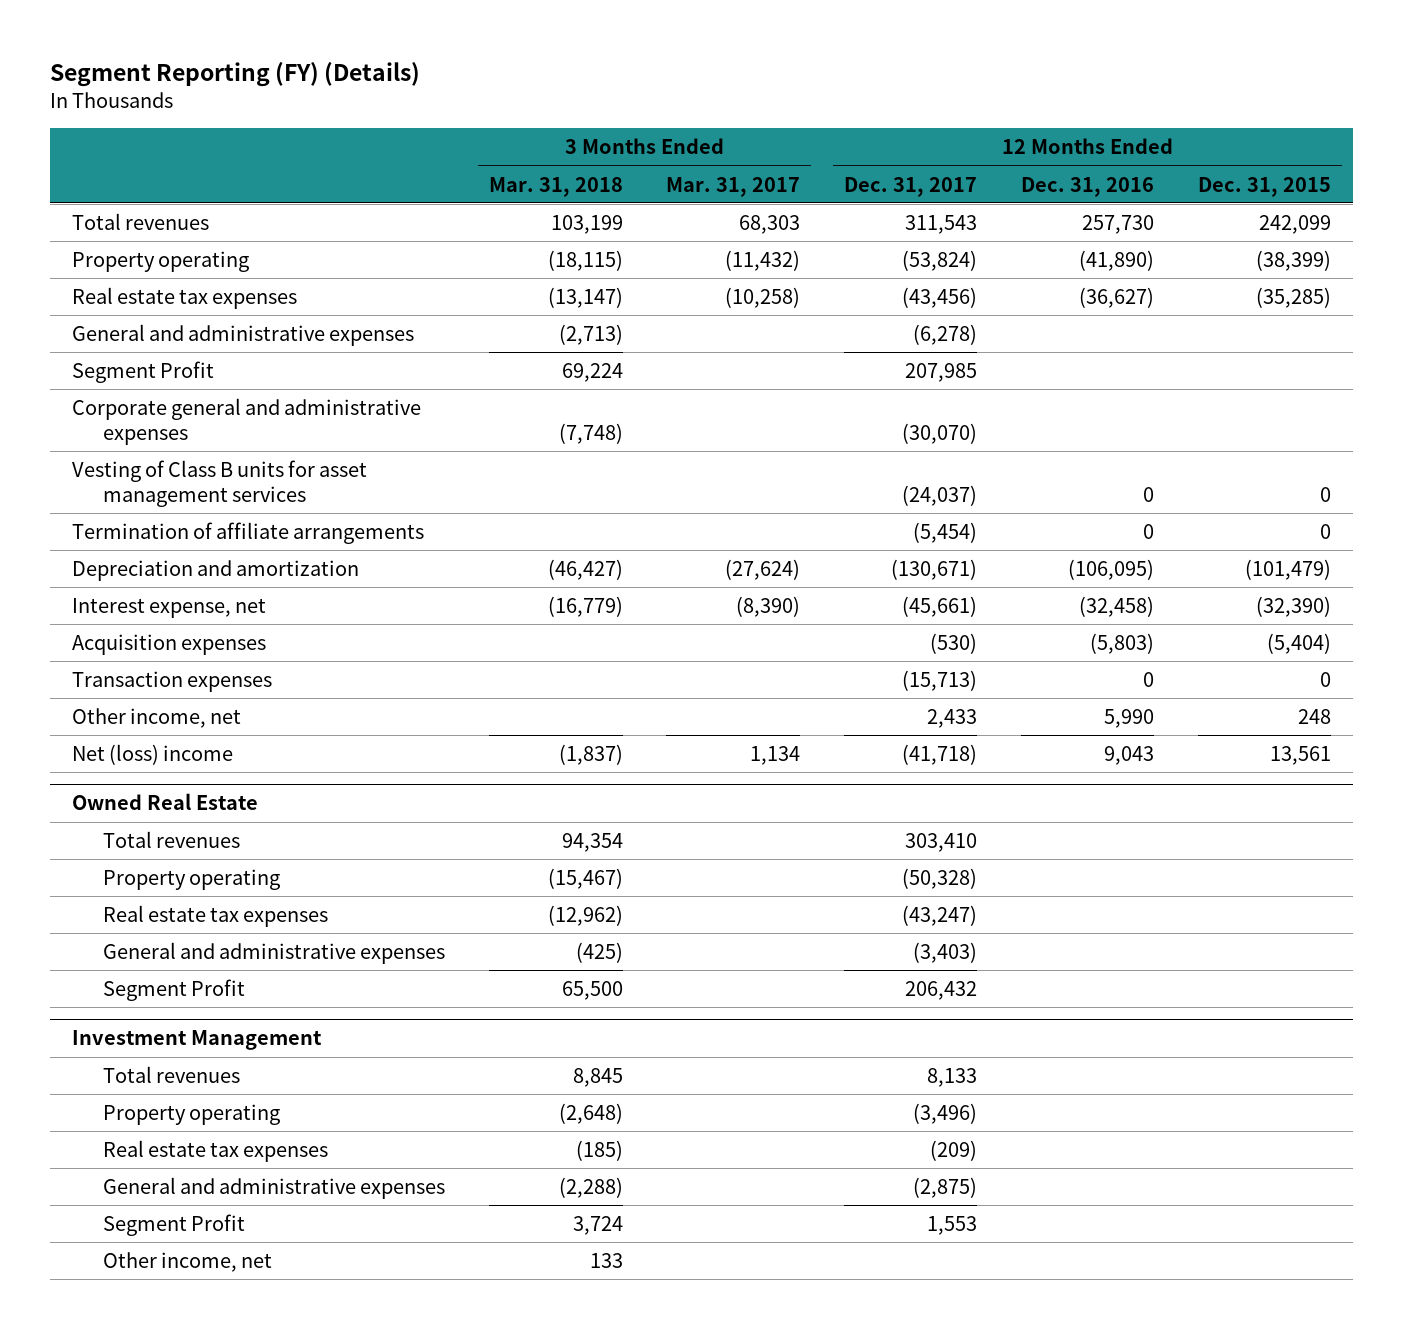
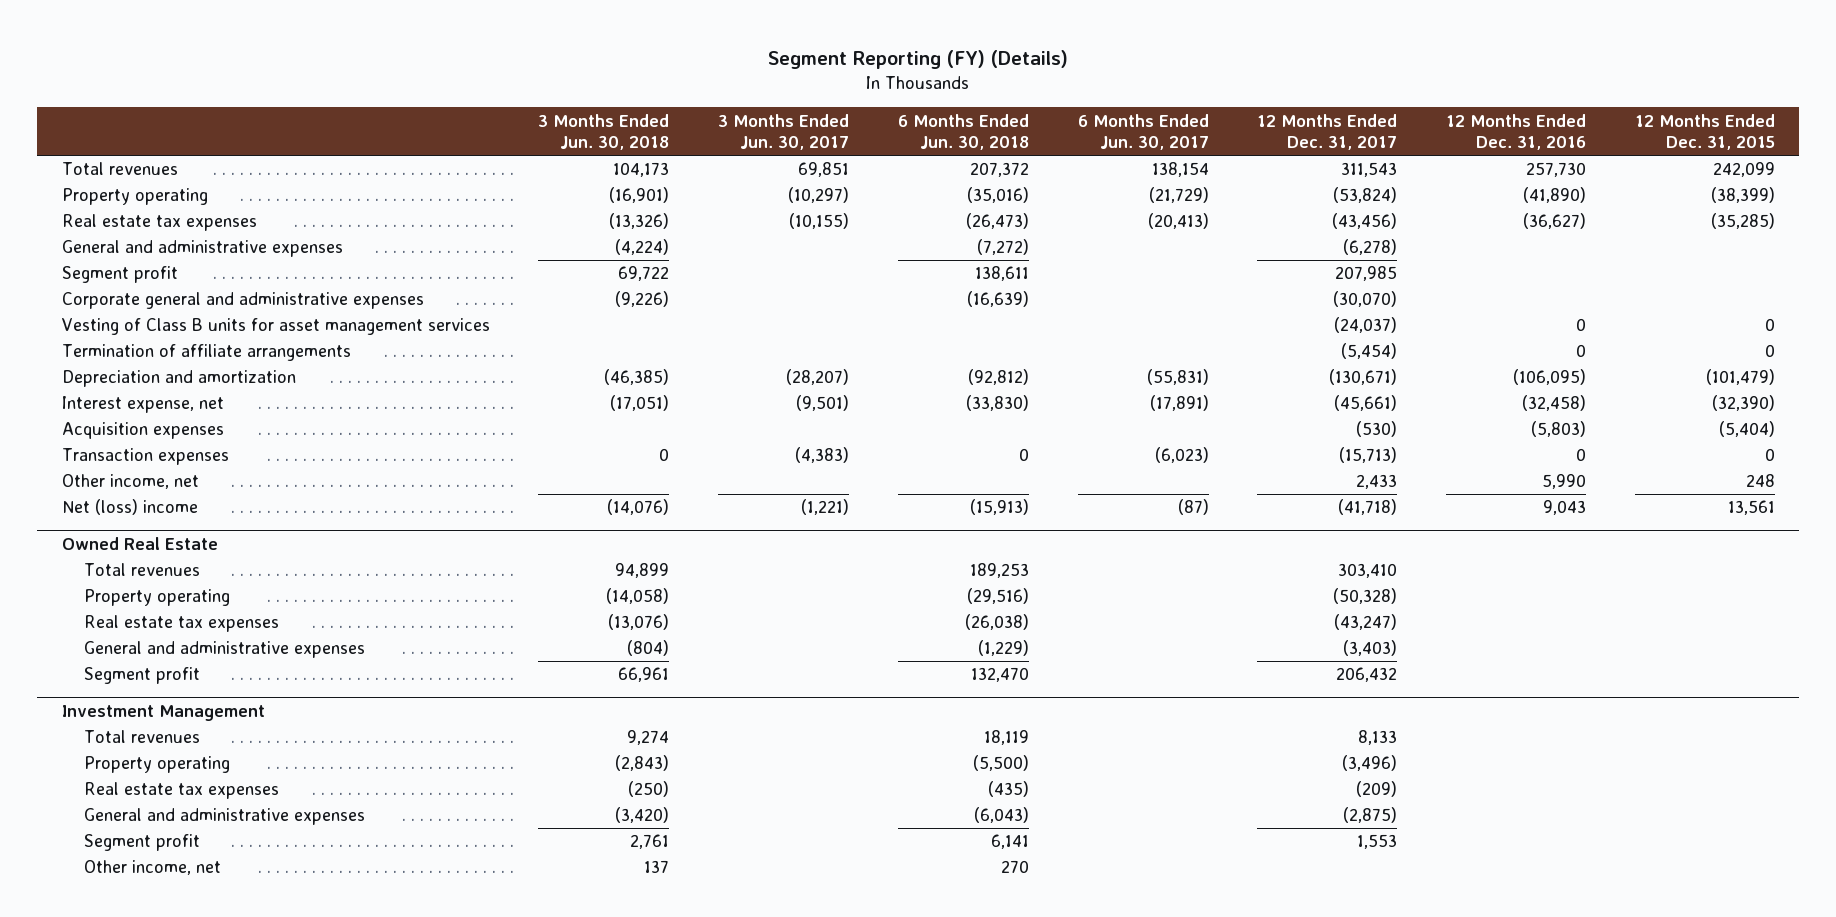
- | 3 Months Ended Mar. 31, 2018 | 3 Months Ended Mar. 31, 2017 | 12 Months Ended Dec. 31, 2017 | 12 Months Ended Dec. 31, 2016 | 12 Months Ended Dec. 31, 2015
+ | 3 Months Ended Jun. 30, 2018 | 3 Months Ended Jun. 30, 2017 | 6 Months Ended Jun. 30, 2018 | 6 Months Ended Jun. 30, 2017 | 12 Months Ended Dec. 31, 2017 | 12 Months Ended Dec. 31, 2016 | 12 Months Ended Dec. 31, 2015
- Segment Profit | 69,224 | | 207,985 | |
+ Segment profit | 69,722 | | 138,611 | | 207,985 | |
@ Owned Real Estate
- Segment Profit | 65,500 | | 206,432 | |
+ Segment profit | 66,961 | | 132,470 | | 206,432 | |
@ Investment Management
- Segment Profit | 3,724 | | 1,553 | |
+ Segment profit | 2,761 | | 6,141 | | 1,553 | |

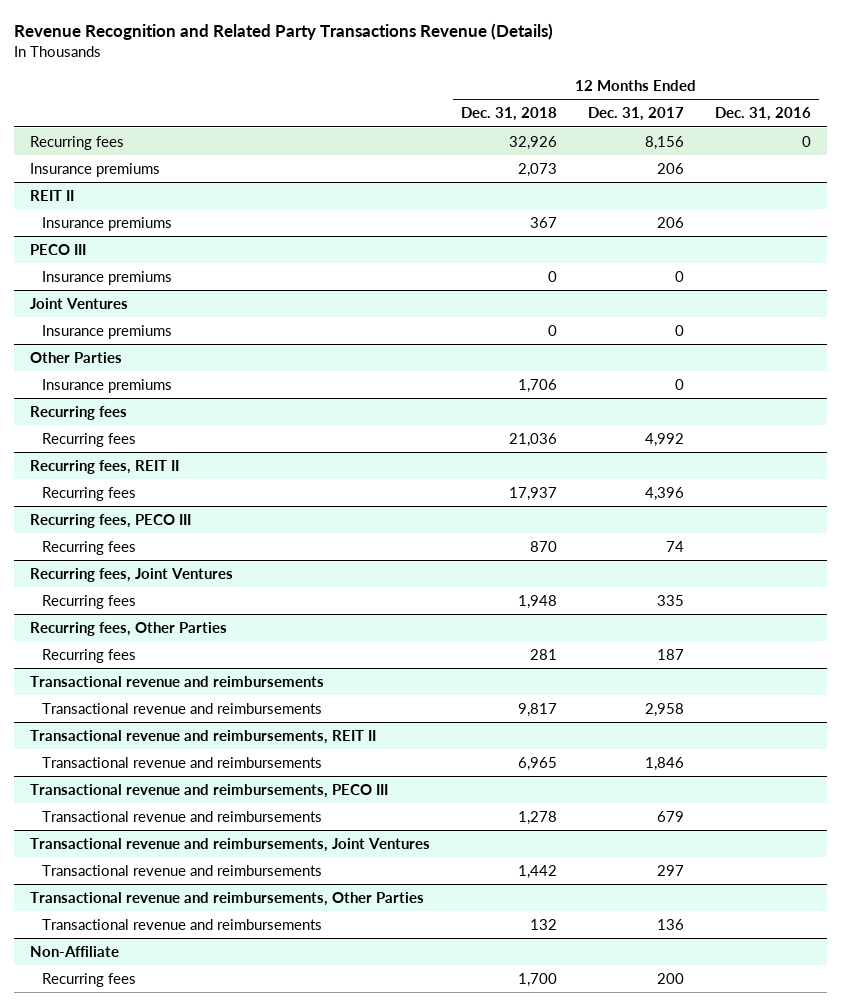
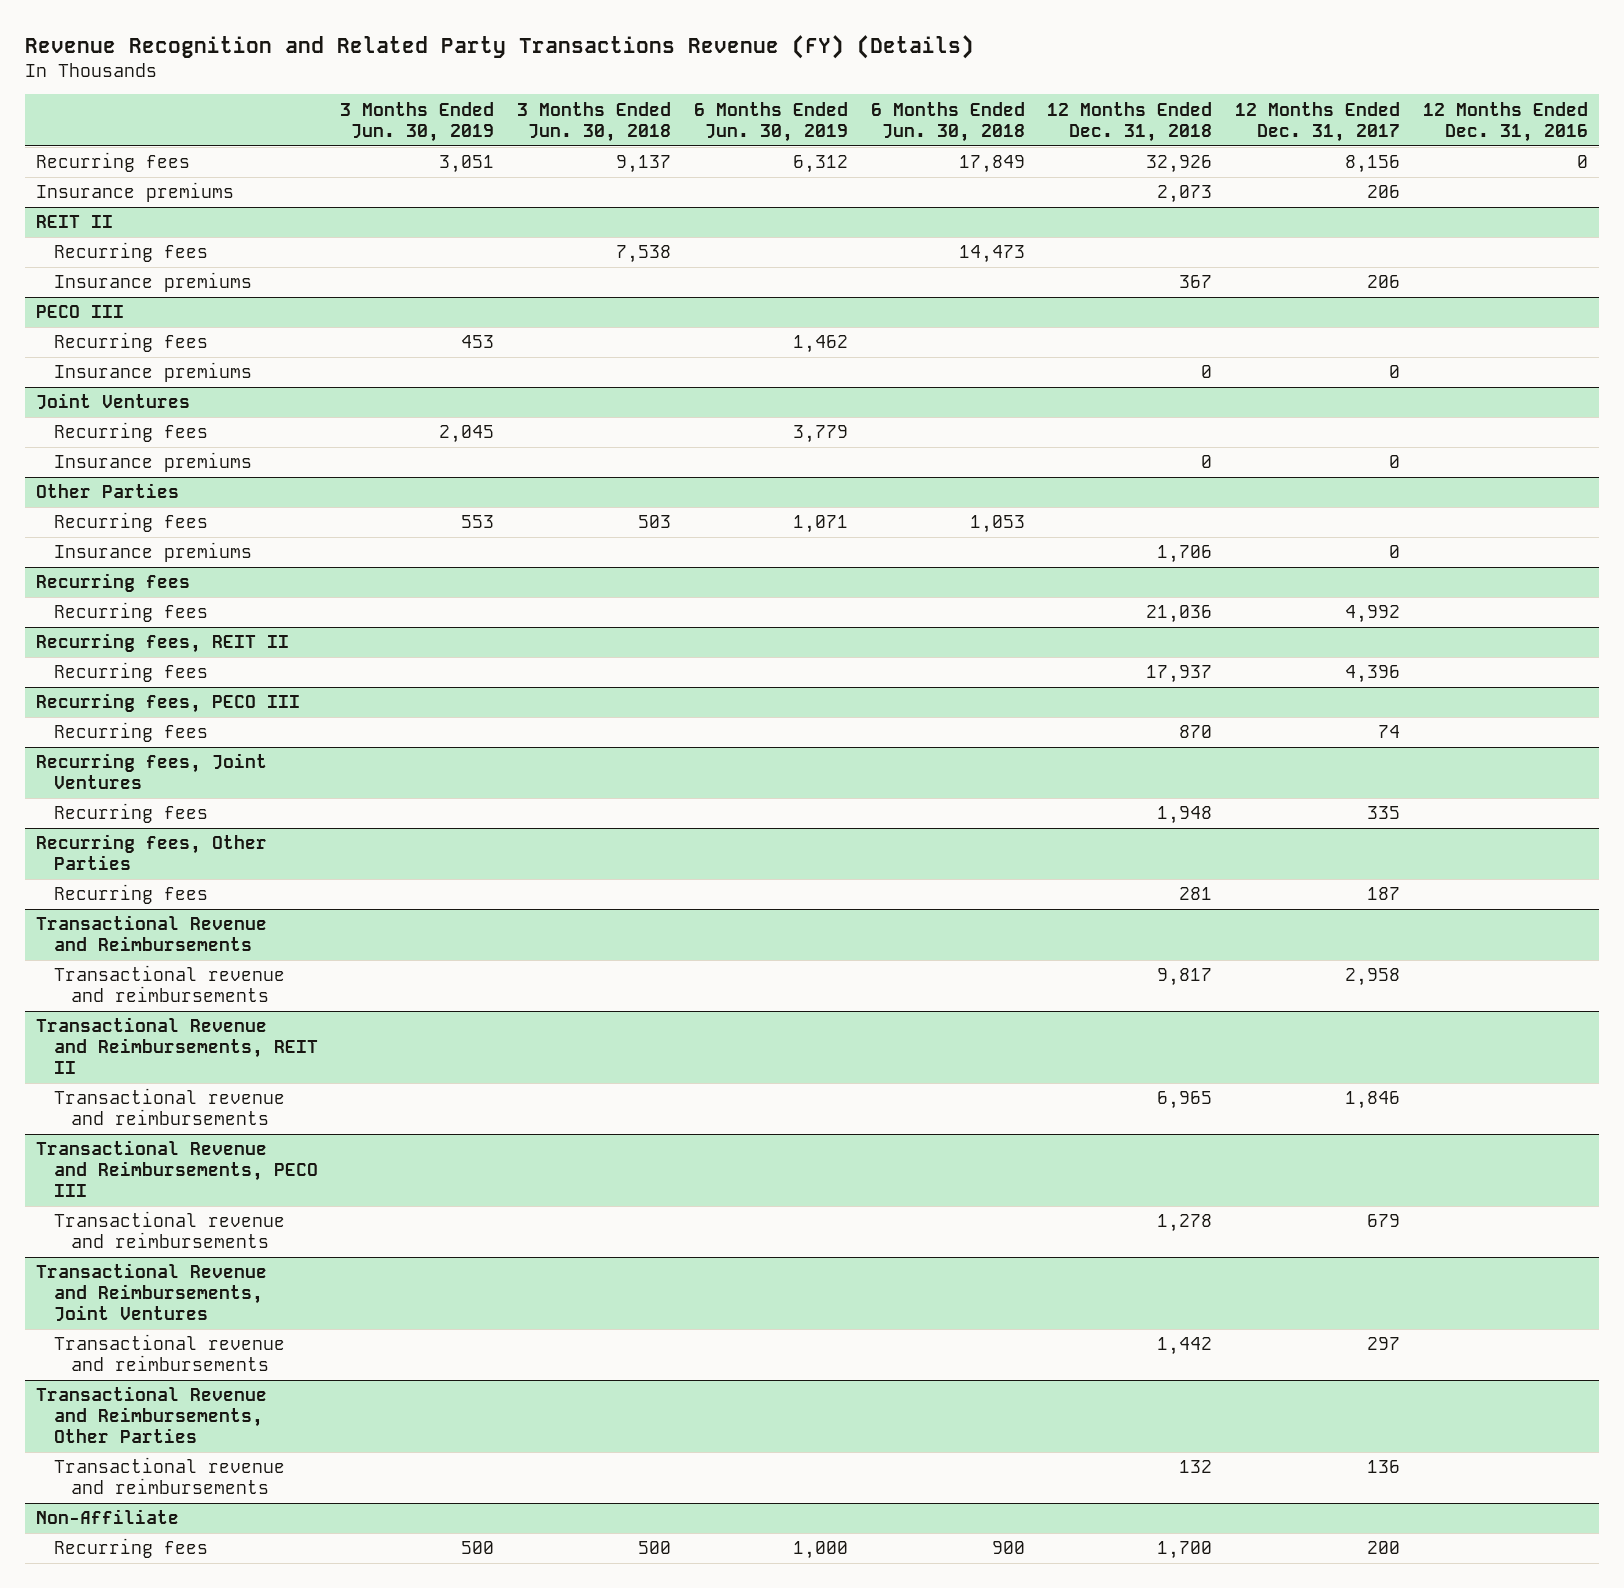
- Revenue Recognition and Related Party Transactions Revenue (Details)
+ Revenue Recognition and Related Party Transactions Revenue (FY) (Details)
- | 12 Months Ended Dec. 31, 2018 | 12 Months Ended Dec. 31, 2017 | 12 Months Ended Dec. 31, 2016
+ | 3 Months Ended Jun. 30, 2019 | 3 Months Ended Jun. 30, 2018 | 6 Months Ended Jun. 30, 2019 | 6 Months Ended Jun. 30, 2018 | 12 Months Ended Dec. 31, 2018 | 12 Months Ended Dec. 31, 2017 | 12 Months Ended Dec. 31, 2016
@ REIT II
+ Recurring fees | | 7,538 | | 14,473 | | |
@ PECO III
+ Recurring fees | 453 | | 1,462 | | | |
@ Joint Ventures
+ Recurring fees | 2,045 | | 3,779 | | | |
@ Other Parties
+ Recurring fees | 553 | 503 | 1,071 | 1,053 | | |
- Transactional revenue and reimbursements
+ Transactional Revenue and Reimbursements
- Transactional revenue and reimbursements, REIT II
+ Transactional Revenue and Reimbursements, REIT II
- Transactional revenue and reimbursements, PECO III
+ Transactional Revenue and Reimbursements, PECO III
- Transactional revenue and reimbursements, Joint Ventures
+ Transactional Revenue and Reimbursements, Joint Ventures
- Transactional revenue and reimbursements, Other Parties
+ Transactional Revenue and Reimbursements, Other Parties

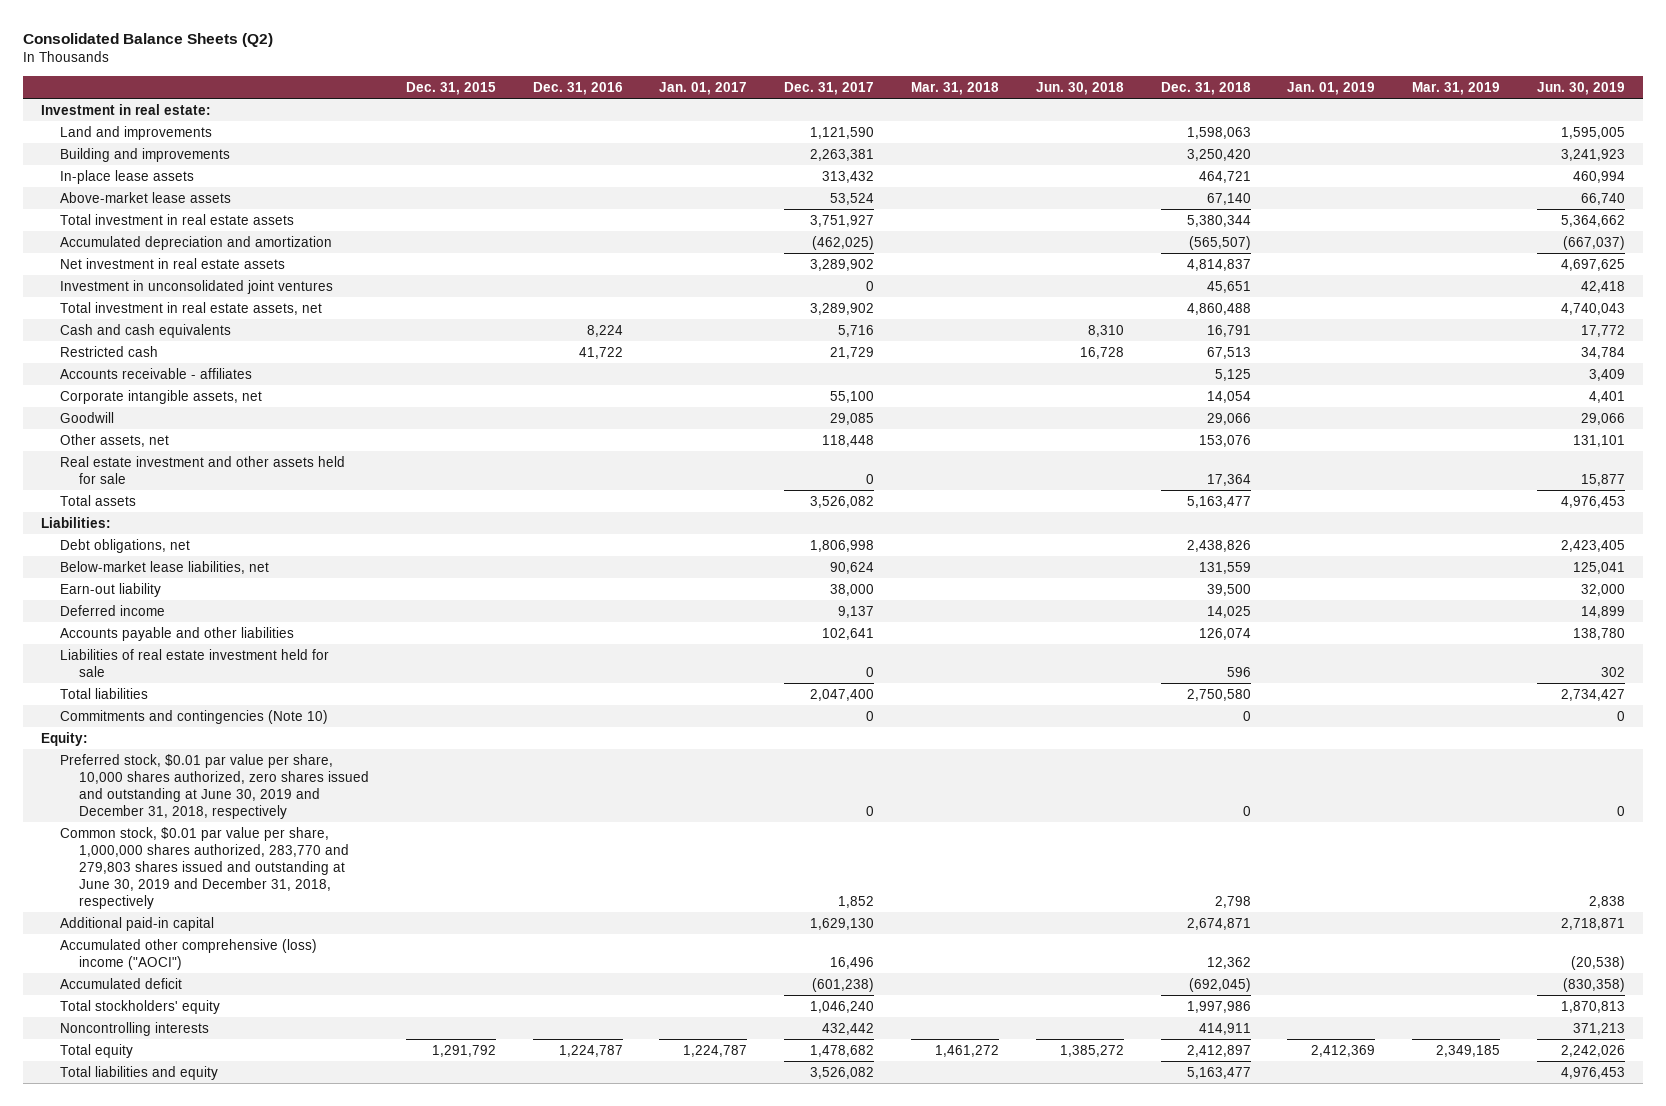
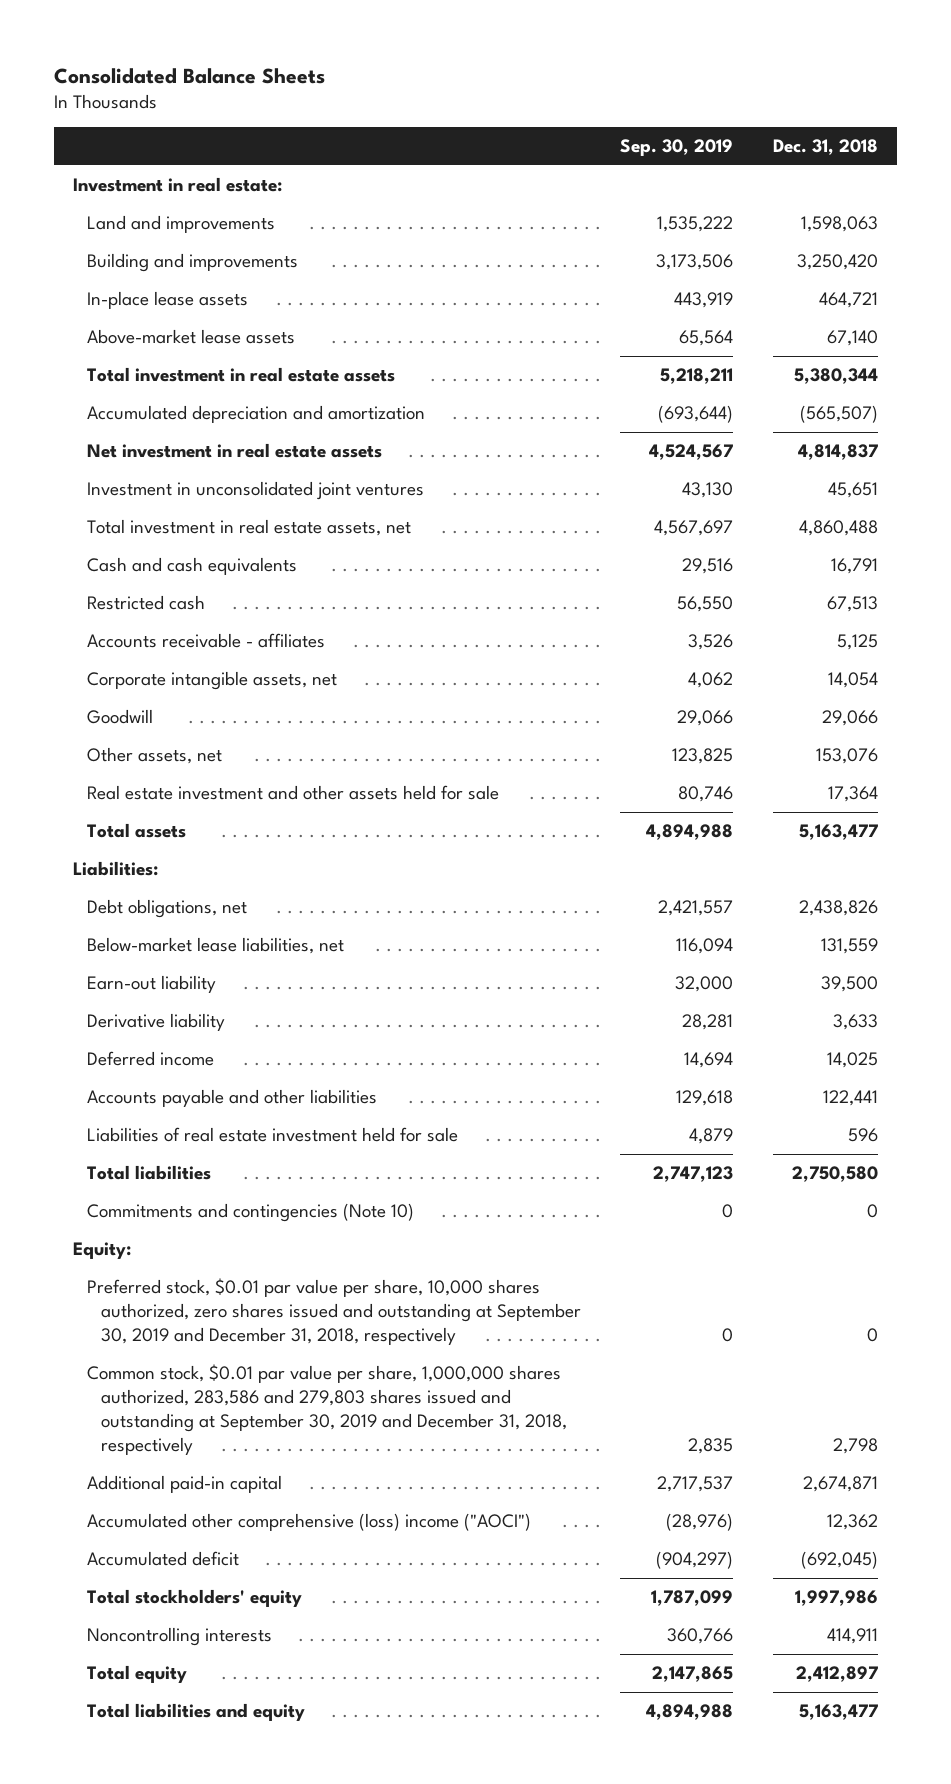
- Consolidated Balance Sheets (Q2)
+ Consolidated Balance Sheets
- | Dec. 31, 2015 | Dec. 31, 2016 | Jan. 01, 2017 | Dec. 31, 2017 | Mar. 31, 2018 | Jun. 30, 2018 | Dec. 31, 2018 | Jan. 01, 2019 | Mar. 31, 2019 | Jun. 30, 2019
+ | Sep. 30, 2019 | Dec. 31, 2018
+ Derivative liability | 28,281 | 3,633
- Accounts payable and other liabilities | | | | 102,641 | | | 126,074 | | | 138,780
+ Accounts payable and other liabilities | 129,618 | 122,441
- Preferred stock, $0.01 par value per share, 10,000 shares authorized, zero shares issued and outstanding at June 30, 2019 and December 31, 2018, respectively | | | | 0 | | | 0 | | | 0
- Common stock, $0.01 par value per share, 1,000,000 shares authorized, 283,770 and 279,803 shares issued and outstanding at June 30, 2019 and December 31, 2018, respectively | | | | 1,852 | | | 2,798 | | | 2,838
+ Preferred stock, $0.01 par value per share, 10,000 shares authorized, zero shares issued and outstanding at September 30, 2019 and December 31, 2018, respectively | 0 | 0
+ Common stock, $0.01 par value per share, 1,000,000 shares authorized, 283,586 and 279,803 shares issued and outstanding at September 30, 2019 and December 31, 2018, respectively | 2,835 | 2,798

